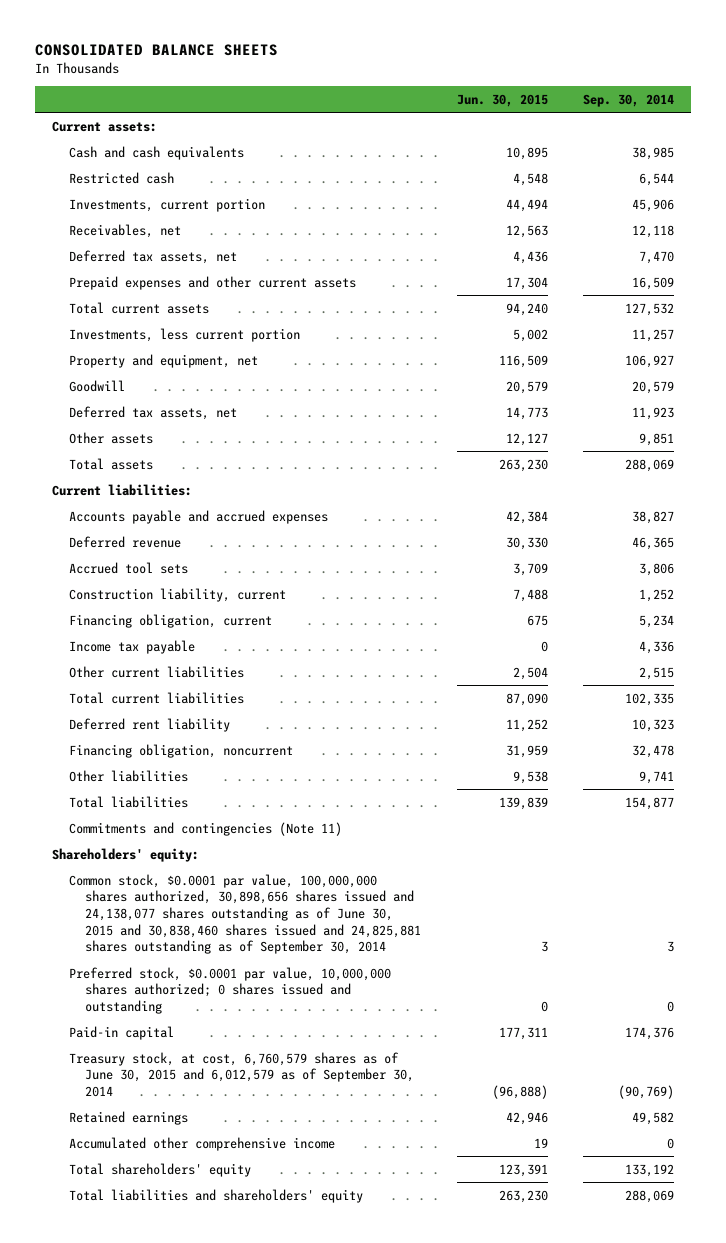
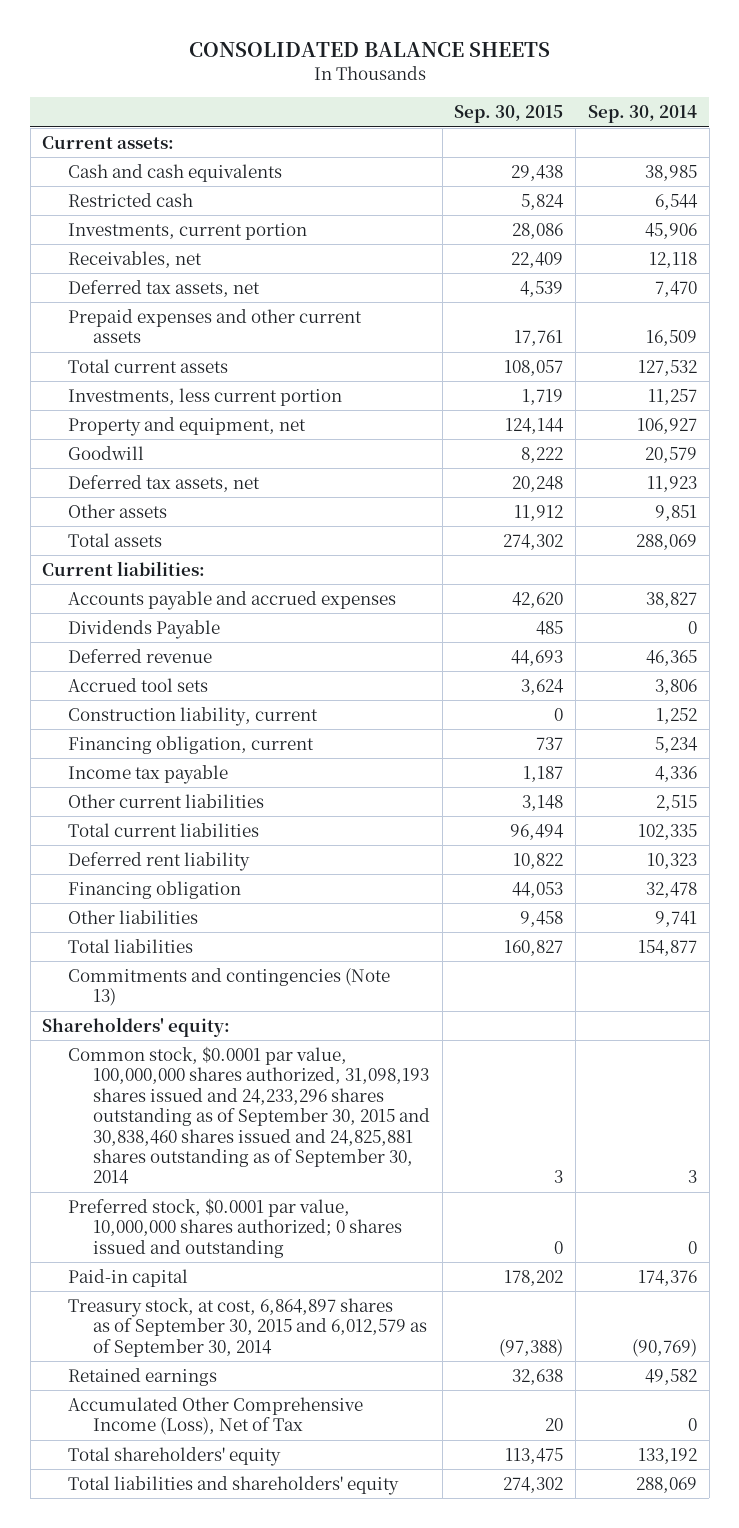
- | Jun. 30, 2015 | Sep. 30, 2014
+ | Sep. 30, 2015 | Sep. 30, 2014
+ Dividends Payable | 485 | 0
- Financing obligation, noncurrent | 31,959 | 32,478
+ Financing obligation | 44,053 | 32,478
- Commitments and contingencies (Note 11)
+ Commitments and contingencies (Note 13)
- Common stock, $0.0001 par value, 100,000,000 shares authorized, 30,898,656 shares issued and 24,138,077 shares outstanding as of June 30, 2015 and 30,838,460 shares issued and 24,825,881 shares outstanding as of September 30, 2014 | 3 | 3
+ Common stock, $0.0001 par value, 100,000,000 shares authorized, 31,098,193 shares issued and 24,233,296 shares outstanding as of September 30, 2015 and 30,838,460 shares issued and 24,825,881 shares outstanding as of September 30, 2014 | 3 | 3
- Treasury stock, at cost, 6,760,579 shares as of June 30, 2015 and 6,012,579 as of September 30, 2014 | (96,888) | (90,769)
+ Treasury stock, at cost, 6,864,897 shares as of September 30, 2015 and 6,012,579 as of September 30, 2014 | (97,388) | (90,769)
- Accumulated other comprehensive income | 19 | 0
+ Accumulated Other Comprehensive Income (Loss), Net of Tax | 20 | 0

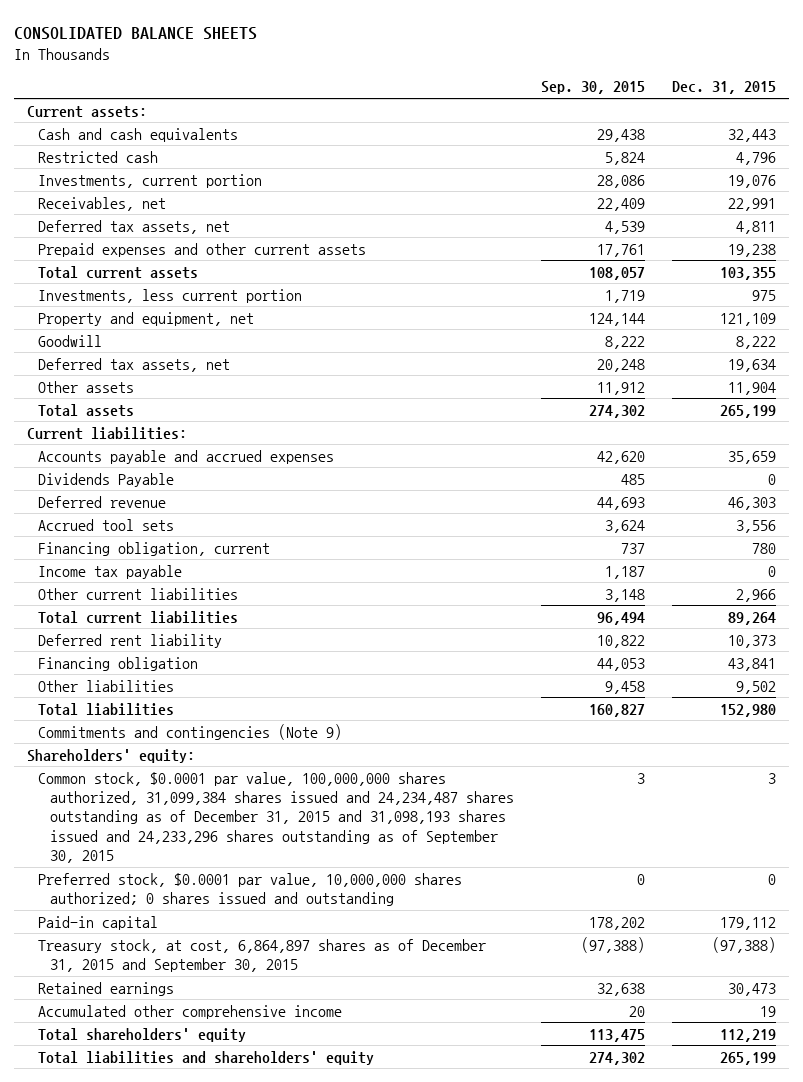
- | Sep. 30, 2015 | Sep. 30, 2014
+ | Sep. 30, 2015 | Dec. 31, 2015
- Construction liability, current | 0 | 1,252
- Commitments and contingencies (Note 13)
+ Commitments and contingencies (Note 9)
- Common stock, $0.0001 par value, 100,000,000 shares authorized, 31,098,193 shares issued and 24,233,296 shares outstanding as of September 30, 2015 and 30,838,460 shares issued and 24,825,881 shares outstanding as of September 30, 2014 | 3 | 3
+ Common stock, $0.0001 par value, 100,000,000 shares authorized, 31,099,384 shares issued and 24,234,487 shares outstanding as of December 31, 2015 and 31,098,193 shares issued and 24,233,296 shares outstanding as of September 30, 2015 | 3 | 3
- Treasury stock, at cost, 6,864,897 shares as of September 30, 2015 and 6,012,579 as of September 30, 2014 | (97,388) | (90,769)
+ Treasury stock, at cost, 6,864,897 shares as of December 31, 2015 and September 30, 2015 | (97,388) | (97,388)
- Accumulated Other Comprehensive Income (Loss), Net of Tax | 20 | 0
+ Accumulated other comprehensive income | 20 | 19

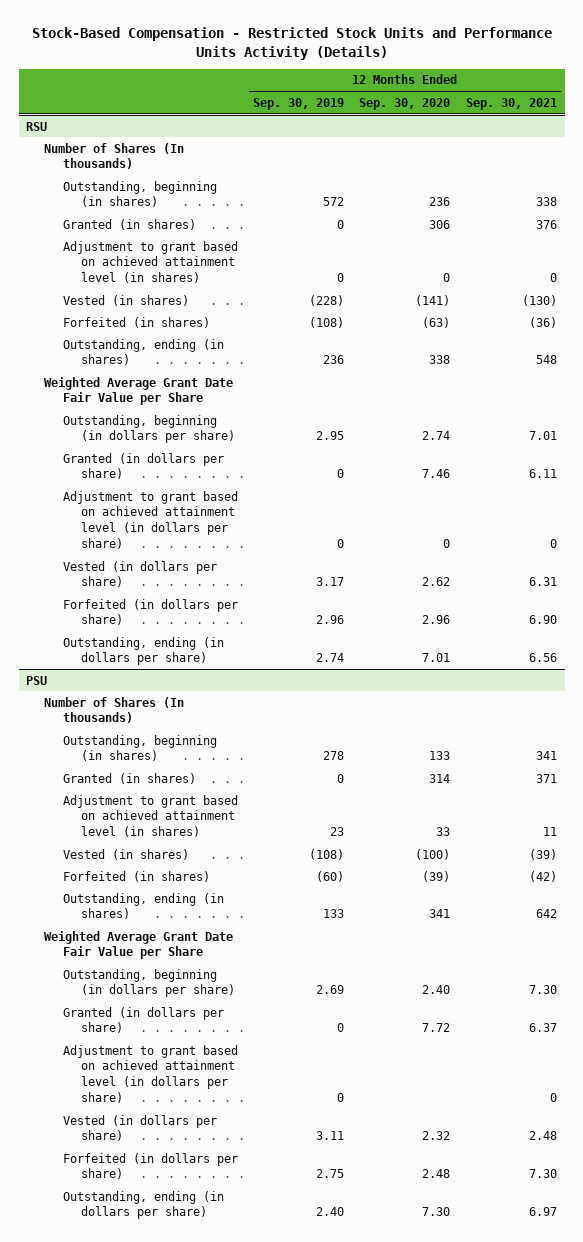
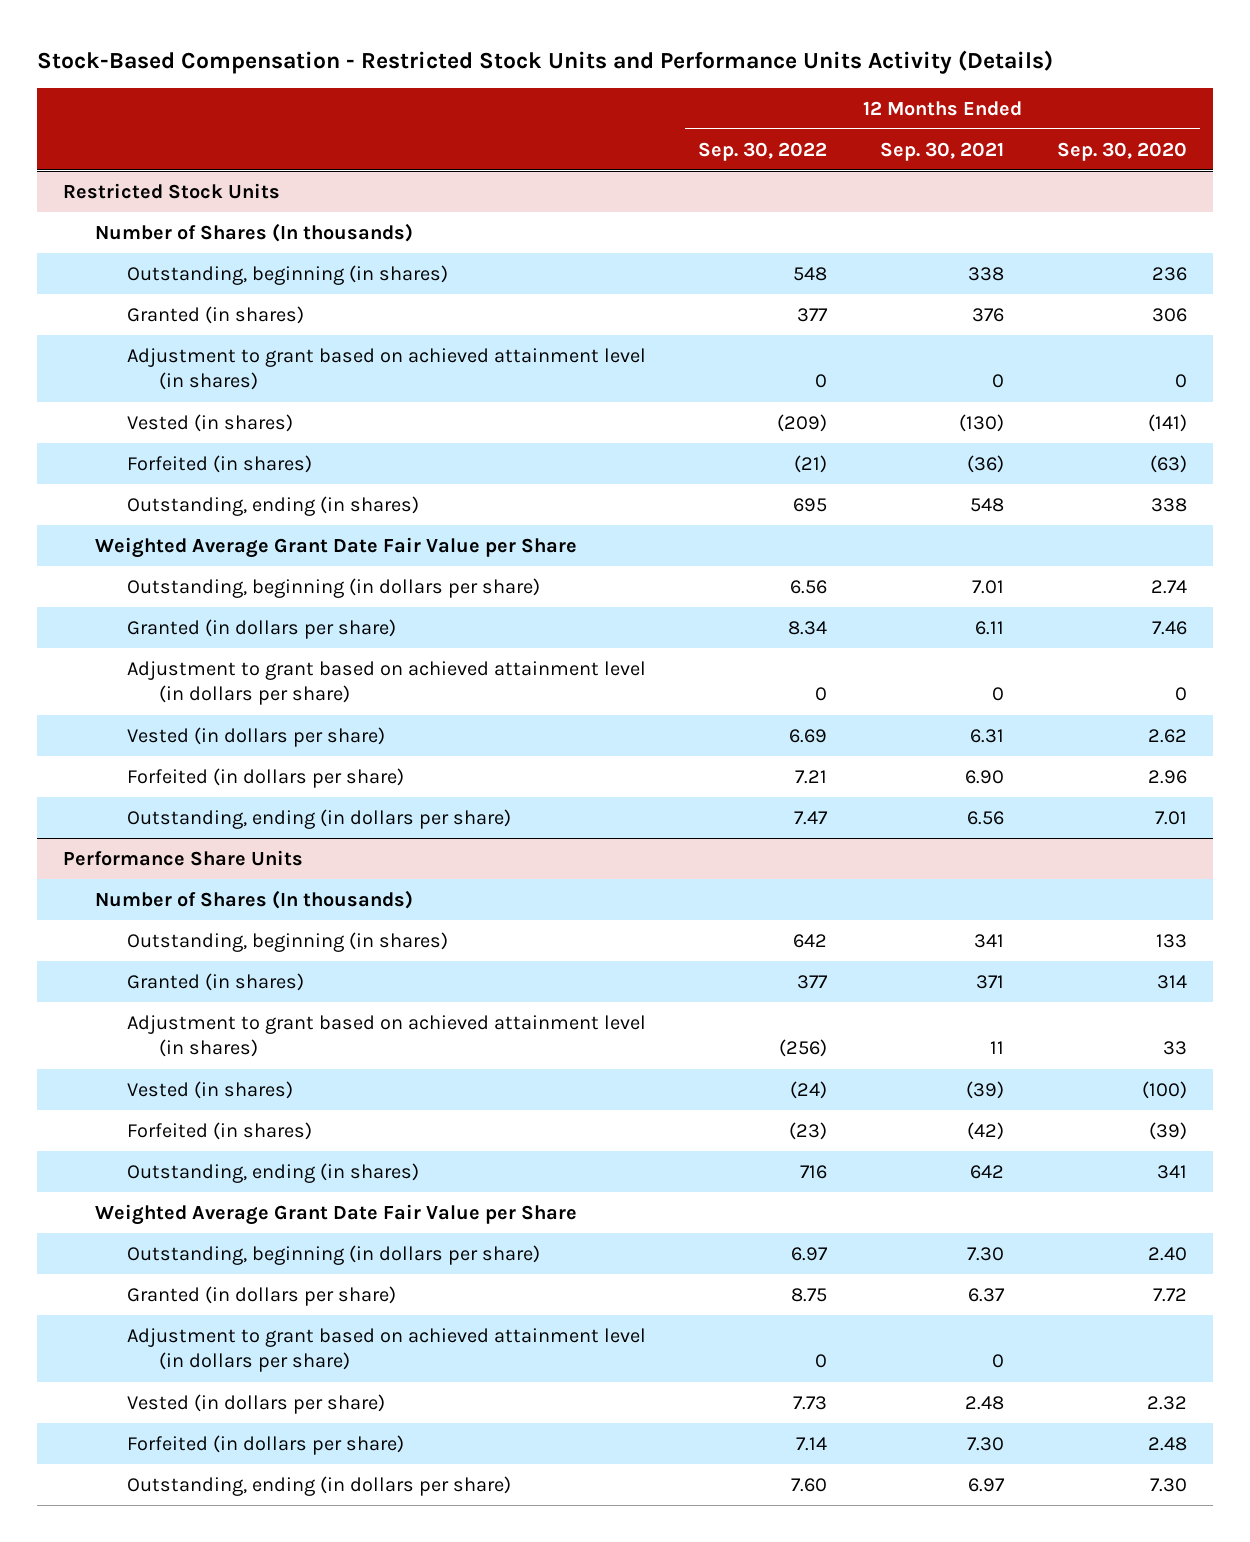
- | 12 Months Ended Sep. 30, 2019 | 12 Months Ended Sep. 30, 2020 | 12 Months Ended Sep. 30, 2021
+ | 12 Months Ended Sep. 30, 2022 | 12 Months Ended Sep. 30, 2021 | 12 Months Ended Sep. 30, 2020
- RSU
+ Restricted Stock Units
- PSU
+ Performance Share Units

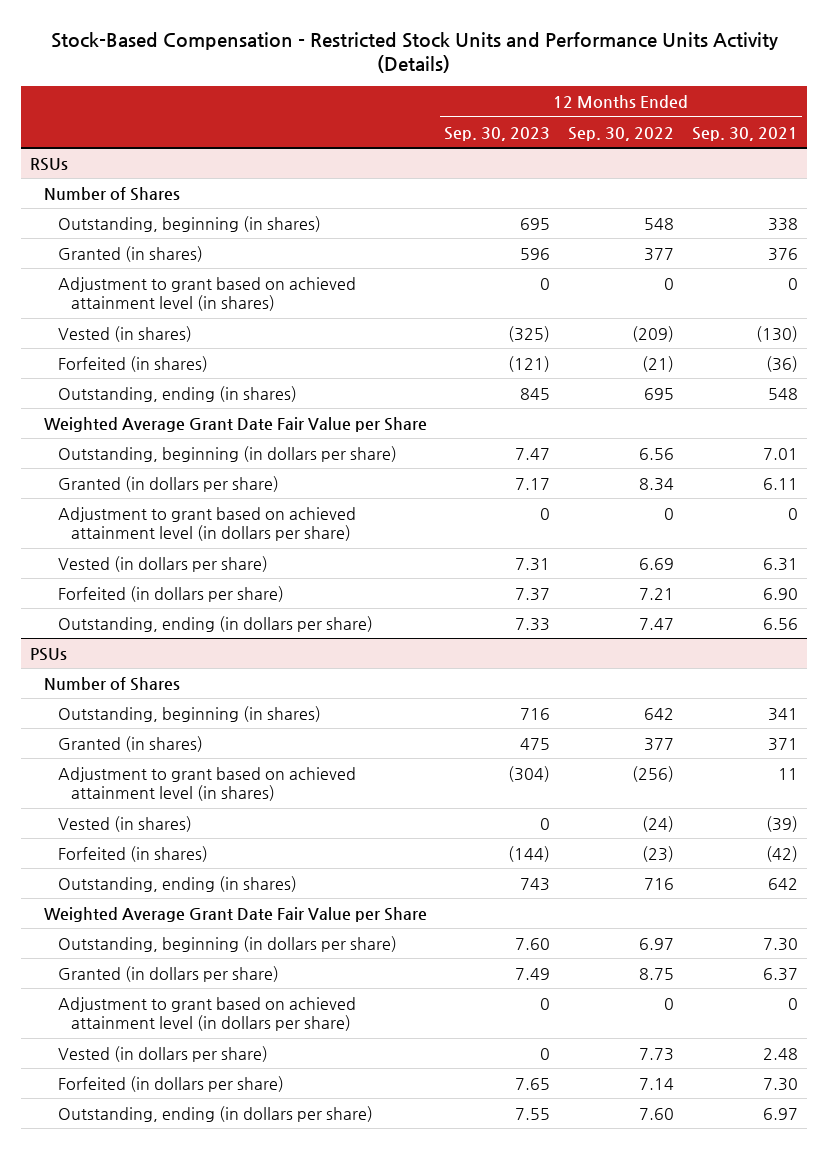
- | 12 Months Ended Sep. 30, 2022 | 12 Months Ended Sep. 30, 2021 | 12 Months Ended Sep. 30, 2020
+ | 12 Months Ended Sep. 30, 2023 | 12 Months Ended Sep. 30, 2022 | 12 Months Ended Sep. 30, 2021
- Restricted Stock Units
- Number of Shares (In thousands)
+ RSUs
+ Number of Shares
- Performance Share Units
- Number of Shares (In thousands)
+ PSUs
+ Number of Shares

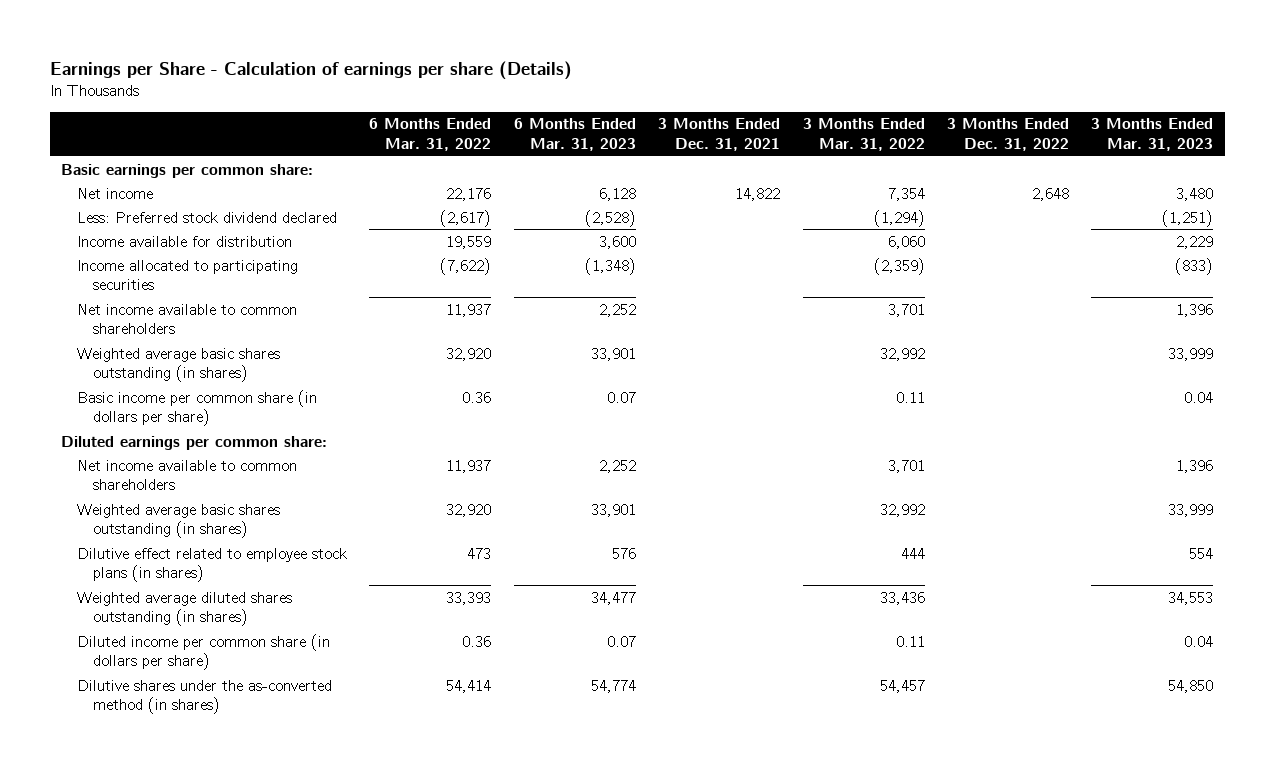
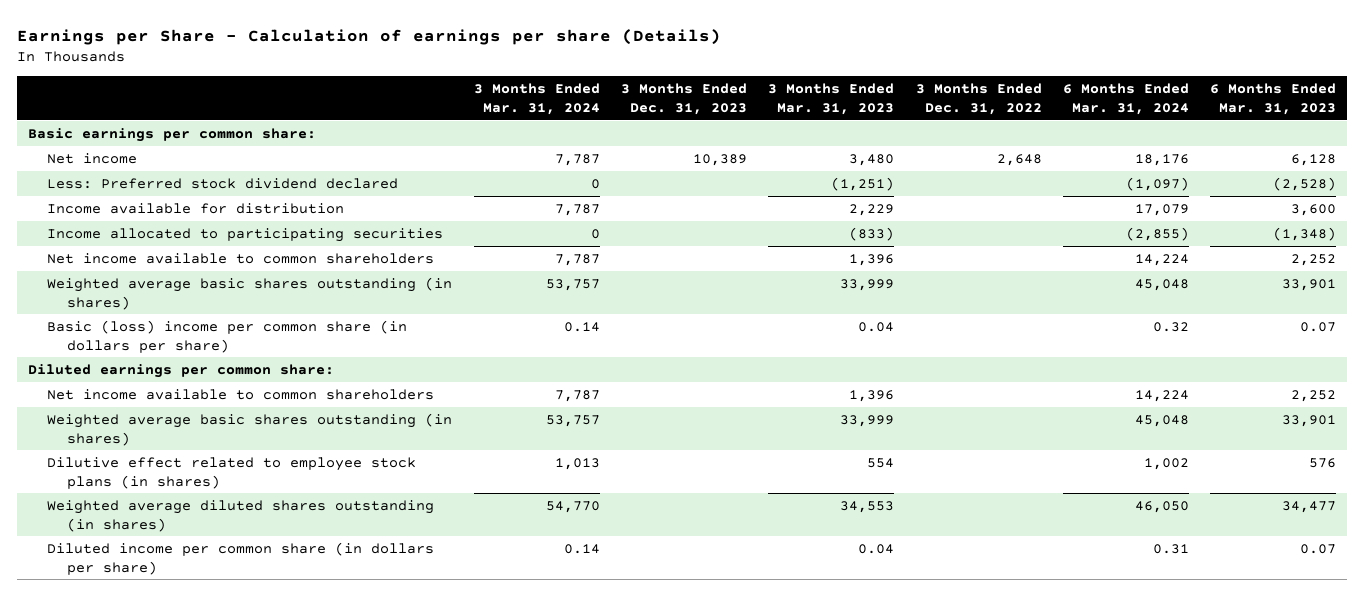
- | 6 Months Ended Mar. 31, 2022 | 6 Months Ended Mar. 31, 2023 | 3 Months Ended Dec. 31, 2021 | 3 Months Ended Mar. 31, 2022 | 3 Months Ended Dec. 31, 2022 | 3 Months Ended Mar. 31, 2023
+ | 3 Months Ended Mar. 31, 2024 | 3 Months Ended Dec. 31, 2023 | 3 Months Ended Mar. 31, 2023 | 3 Months Ended Dec. 31, 2022 | 6 Months Ended Mar. 31, 2024 | 6 Months Ended Mar. 31, 2023
- Basic income per common share (in dollars per share) | 0.36 | 0.07 | | 0.11 | | 0.04
+ Basic (loss) income per common share (in dollars per share) | 0.14 | | 0.04 | | 0.32 | 0.07
- Dilutive shares under the as-converted method (in shares) | 54,414 | 54,774 | | 54,457 | | 54,850

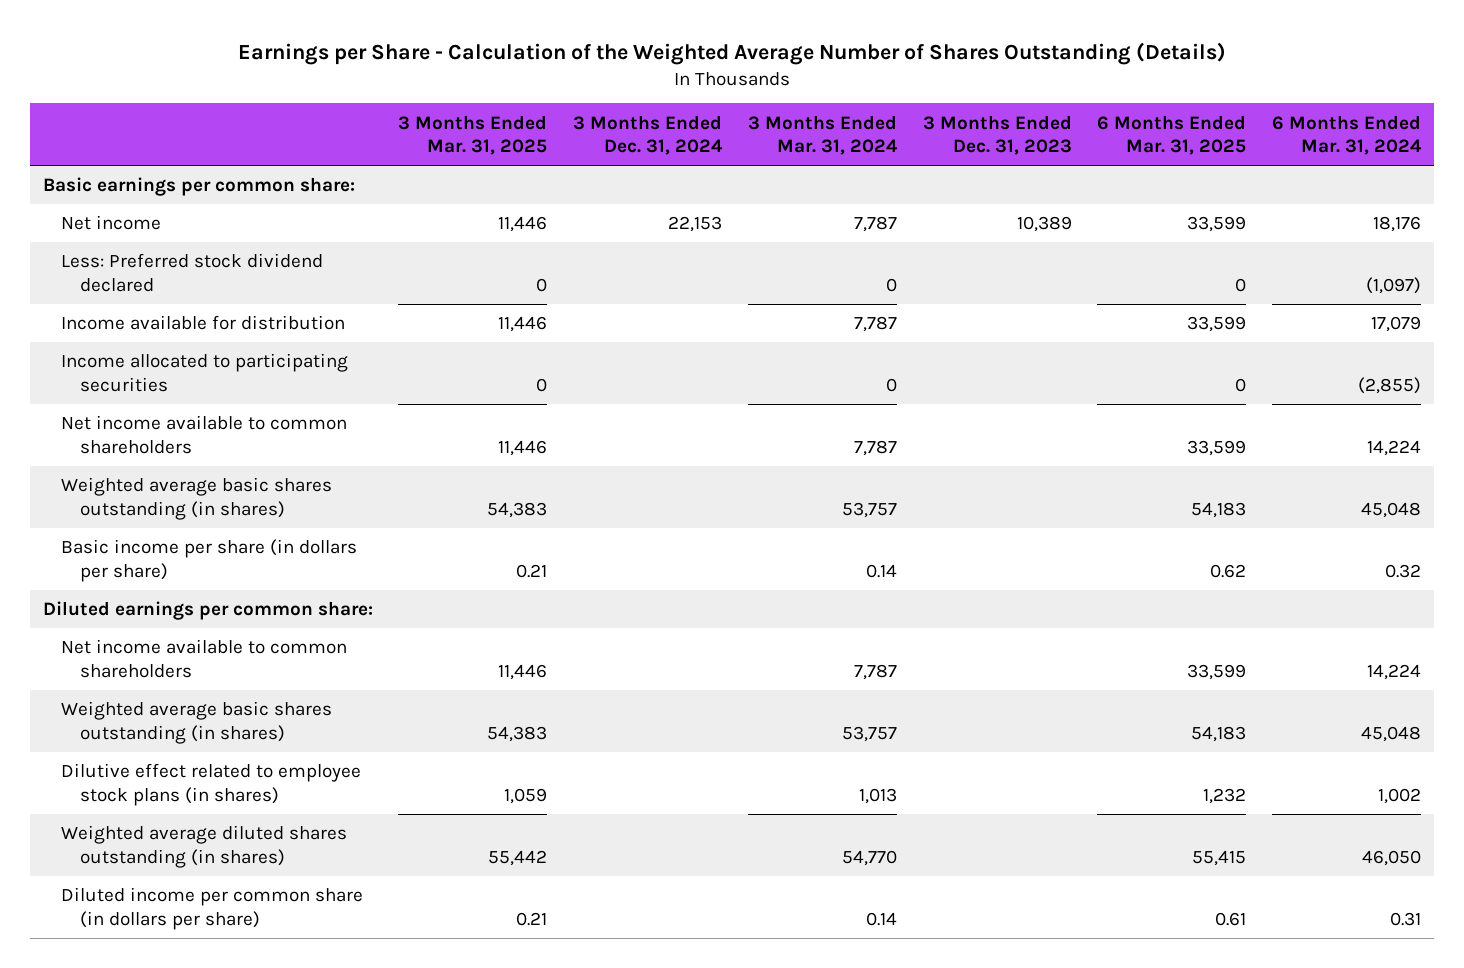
- Earnings per Share - Calculation of earnings per share (Details)
+ Earnings per Share - Calculation of the Weighted Average Number of Shares Outstanding (Details)
- | 3 Months Ended Mar. 31, 2024 | 3 Months Ended Dec. 31, 2023 | 3 Months Ended Mar. 31, 2023 | 3 Months Ended Dec. 31, 2022 | 6 Months Ended Mar. 31, 2024 | 6 Months Ended Mar. 31, 2023
+ | 3 Months Ended Mar. 31, 2025 | 3 Months Ended Dec. 31, 2024 | 3 Months Ended Mar. 31, 2024 | 3 Months Ended Dec. 31, 2023 | 6 Months Ended Mar. 31, 2025 | 6 Months Ended Mar. 31, 2024
- Basic (loss) income per common share (in dollars per share) | 0.14 | | 0.04 | | 0.32 | 0.07
+ Basic income per share (in dollars per share) | 0.21 | | 0.14 | | 0.62 | 0.32

